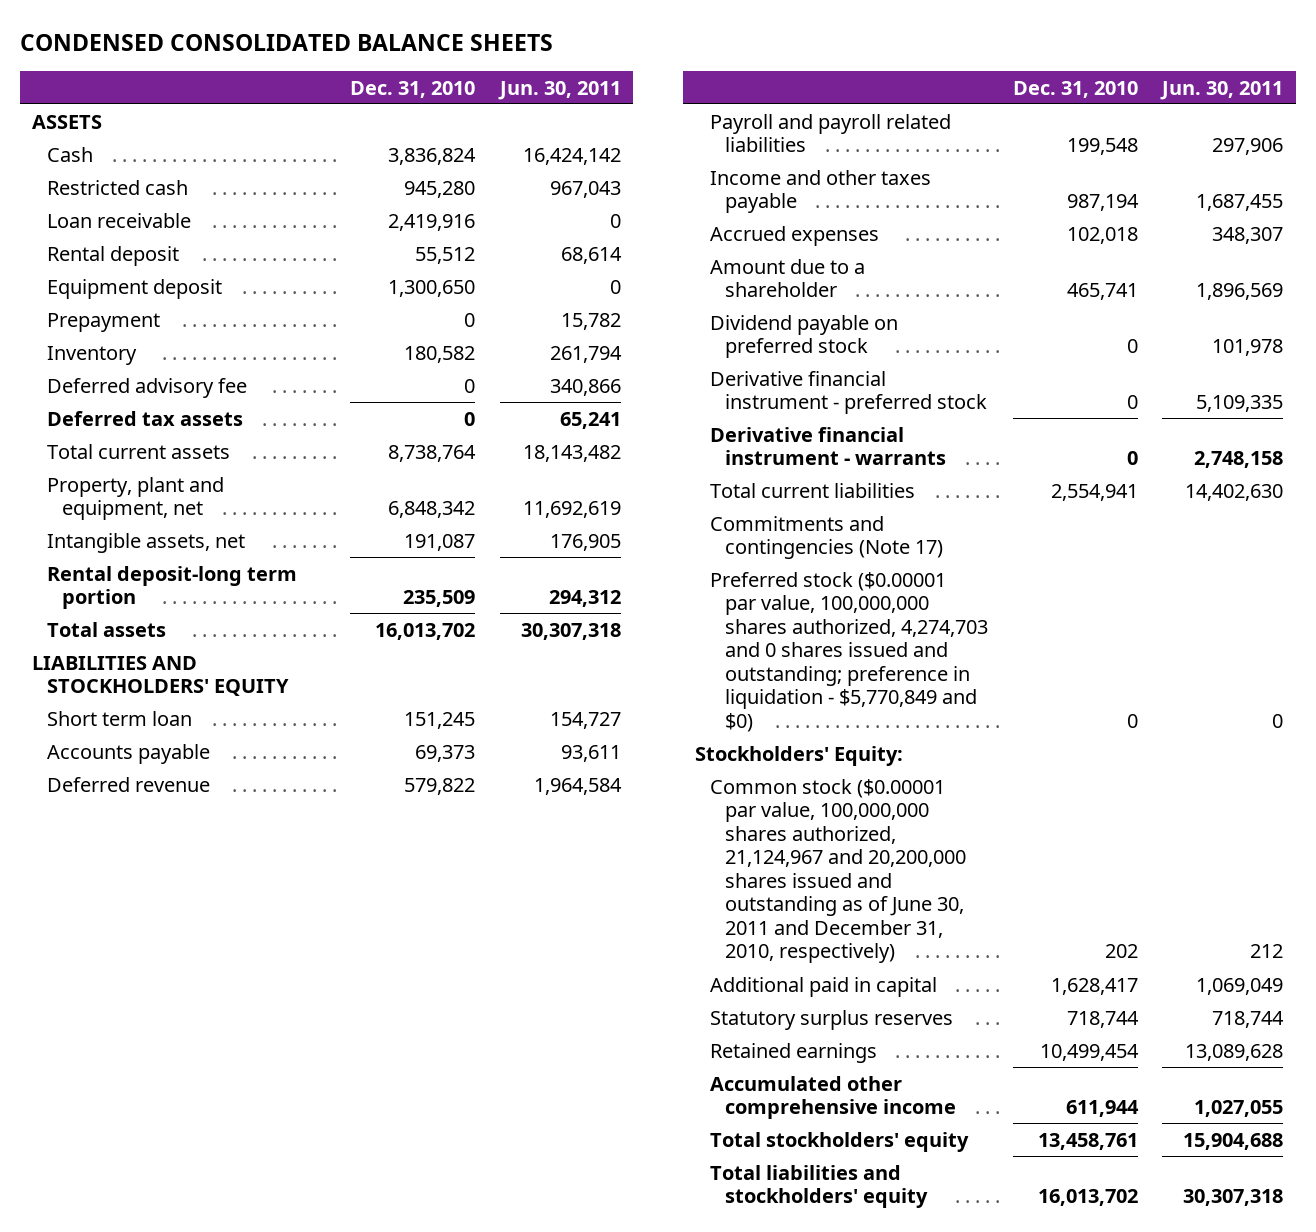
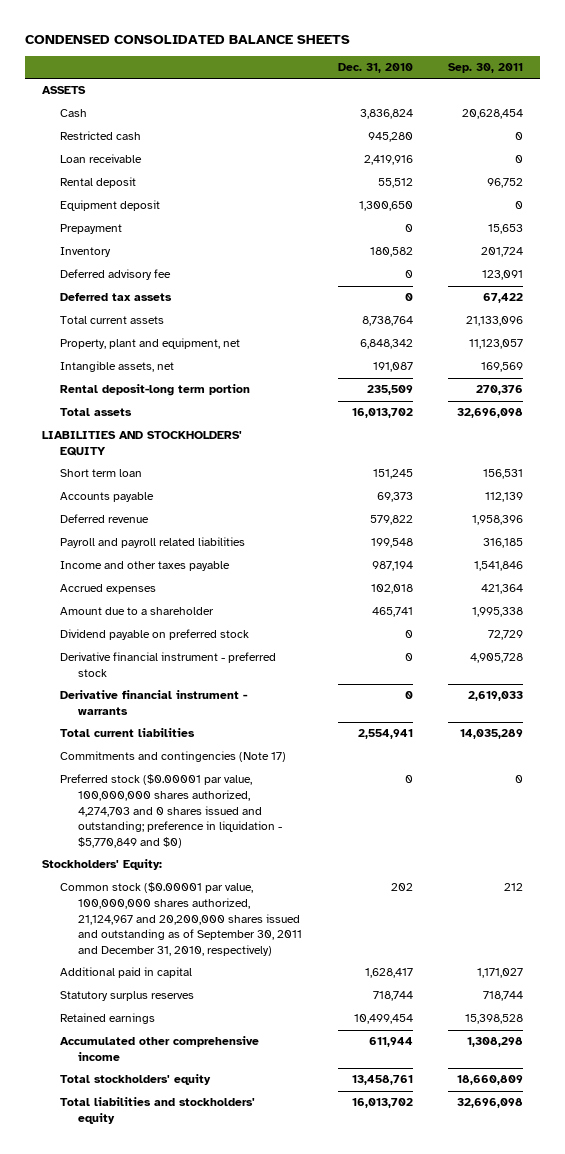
- | Dec. 31, 2010 | Jun. 30, 2011
+ | Dec. 31, 2010 | Sep. 30, 2011
- Common stock ($0.00001 par value, 100,000,000 shares authorized, 21,124,967 and 20,200,000 shares issued and outstanding as of June 30, 2011 and December 31, 2010, respectively) | 202 | 212
+ Common stock ($0.00001 par value, 100,000,000 shares authorized, 21,124,967 and 20,200,000 shares issued and outstanding as of September 30, 2011 and December 31, 2010, respectively) | 202 | 212

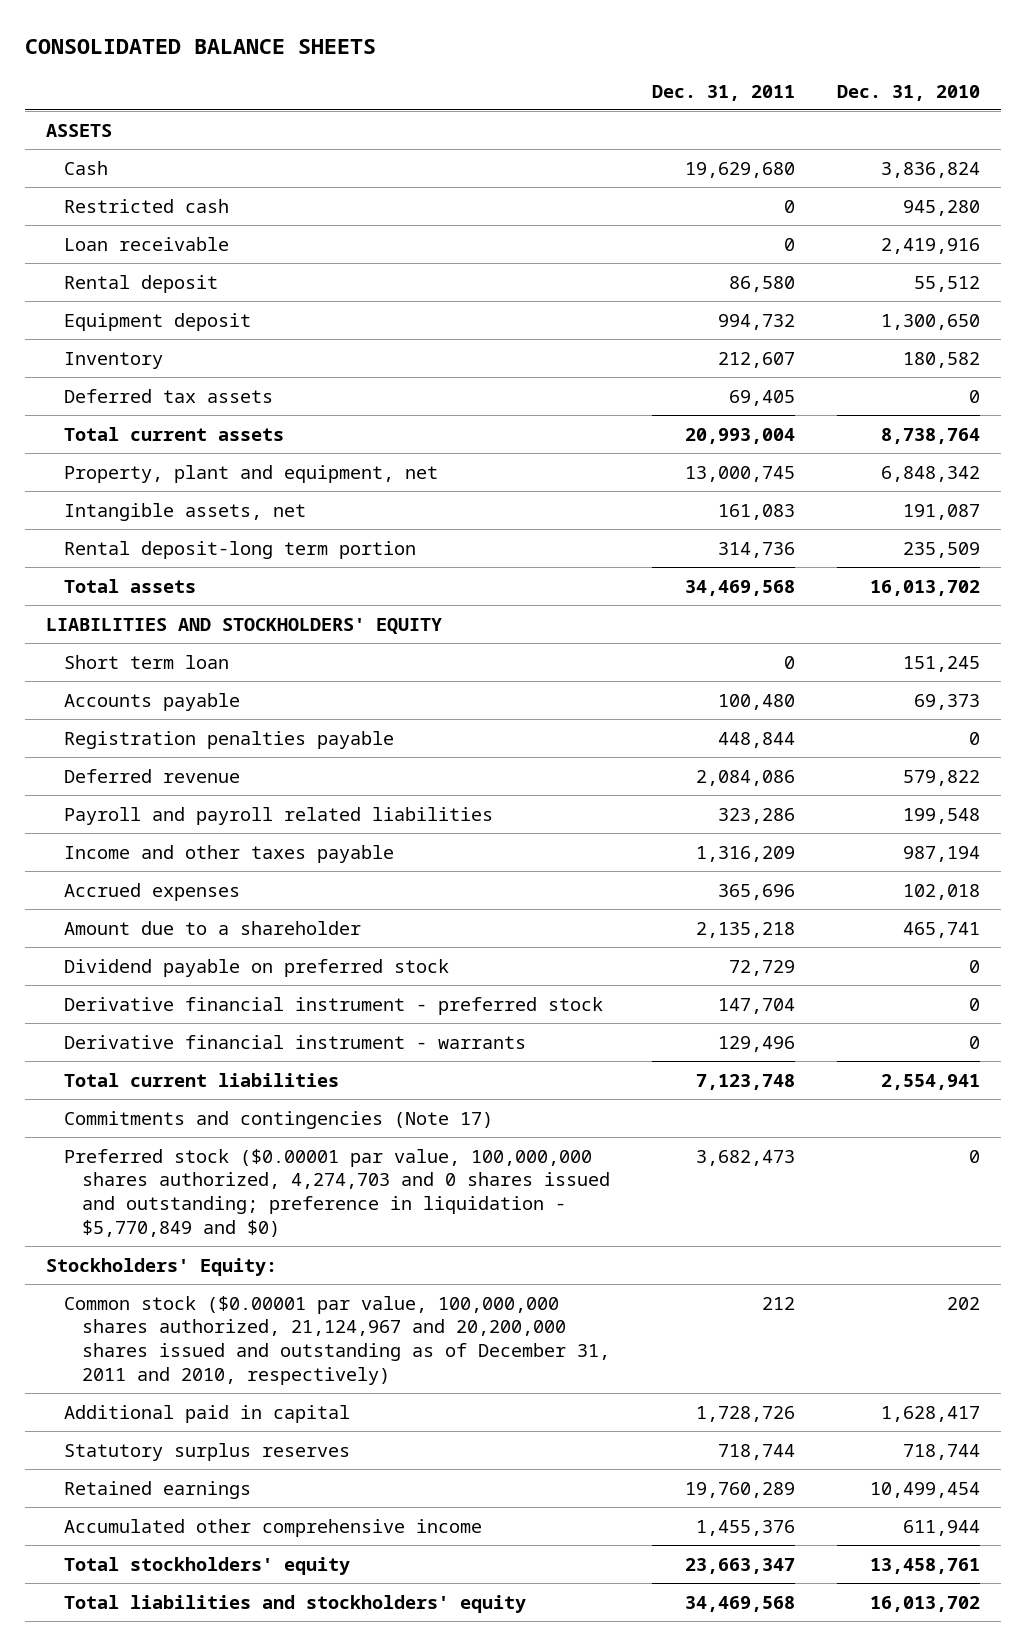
- CONDENSED CONSOLIDATED BALANCE SHEETS
+ CONSOLIDATED BALANCE SHEETS
- | Dec. 31, 2010 | Sep. 30, 2011
+ | Dec. 31, 2011 | Dec. 31, 2010
- Prepayment | 0 | 15,653
- Deferred advisory fee | 0 | 123,091
+ Registration penalties payable | 448,844 | 0
- Common stock ($0.00001 par value, 100,000,000 shares authorized, 21,124,967 and 20,200,000 shares issued and outstanding as of September 30, 2011 and December 31, 2010, respectively) | 202 | 212
+ Common stock ($0.00001 par value, 100,000,000 shares authorized, 21,124,967 and 20,200,000 shares issued and outstanding as of December 31, 2011 and 2010, respectively) | 212 | 202

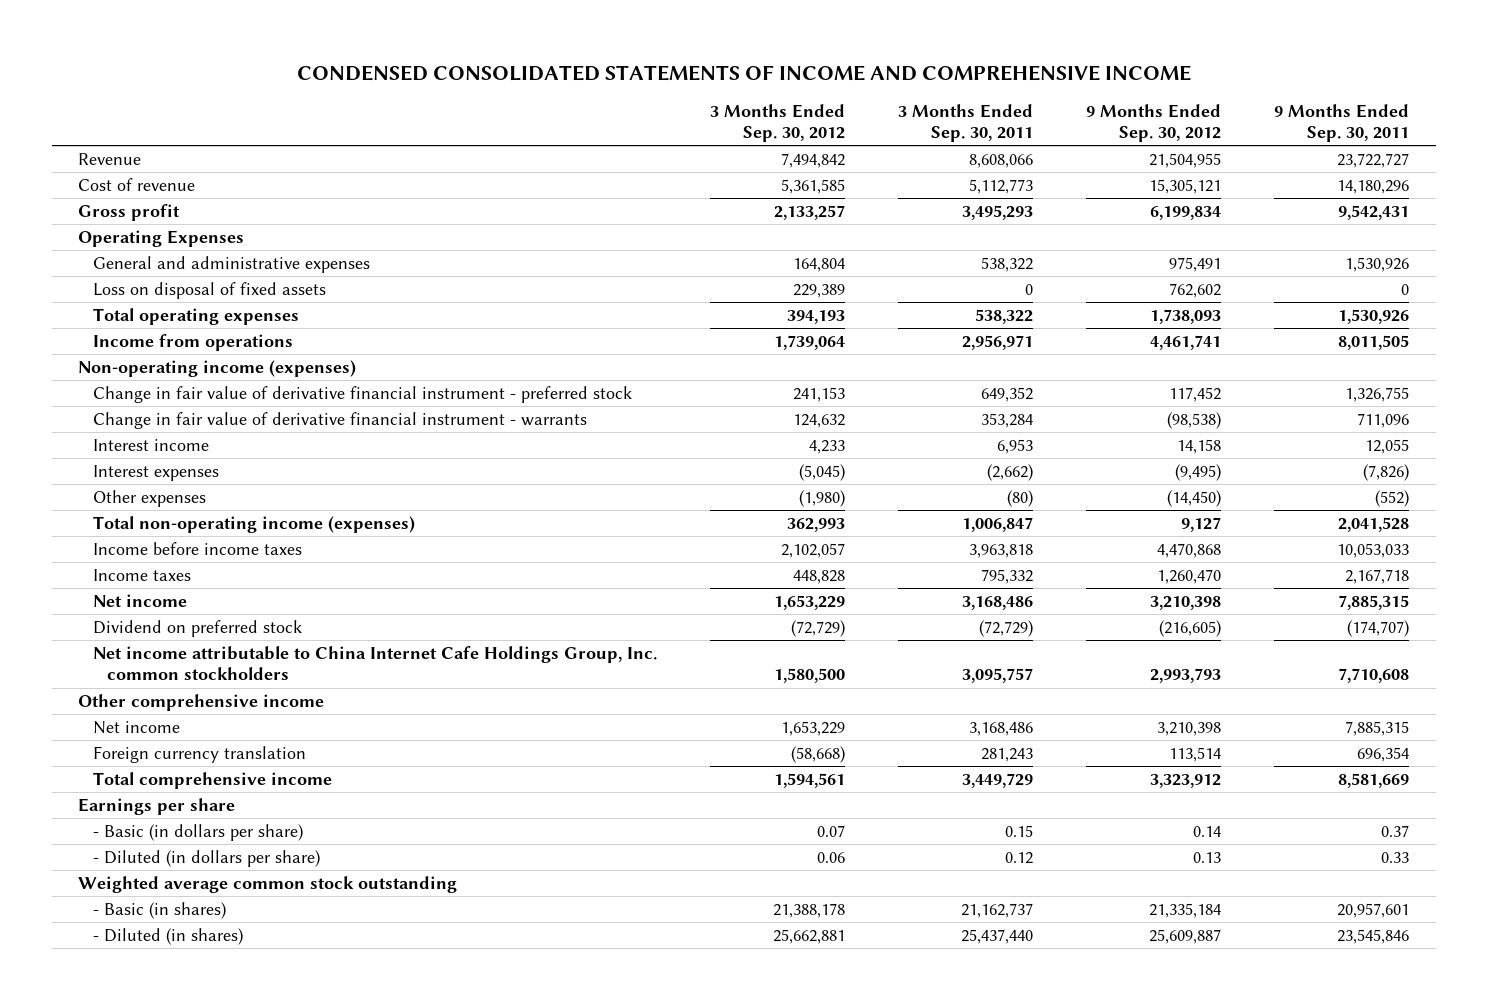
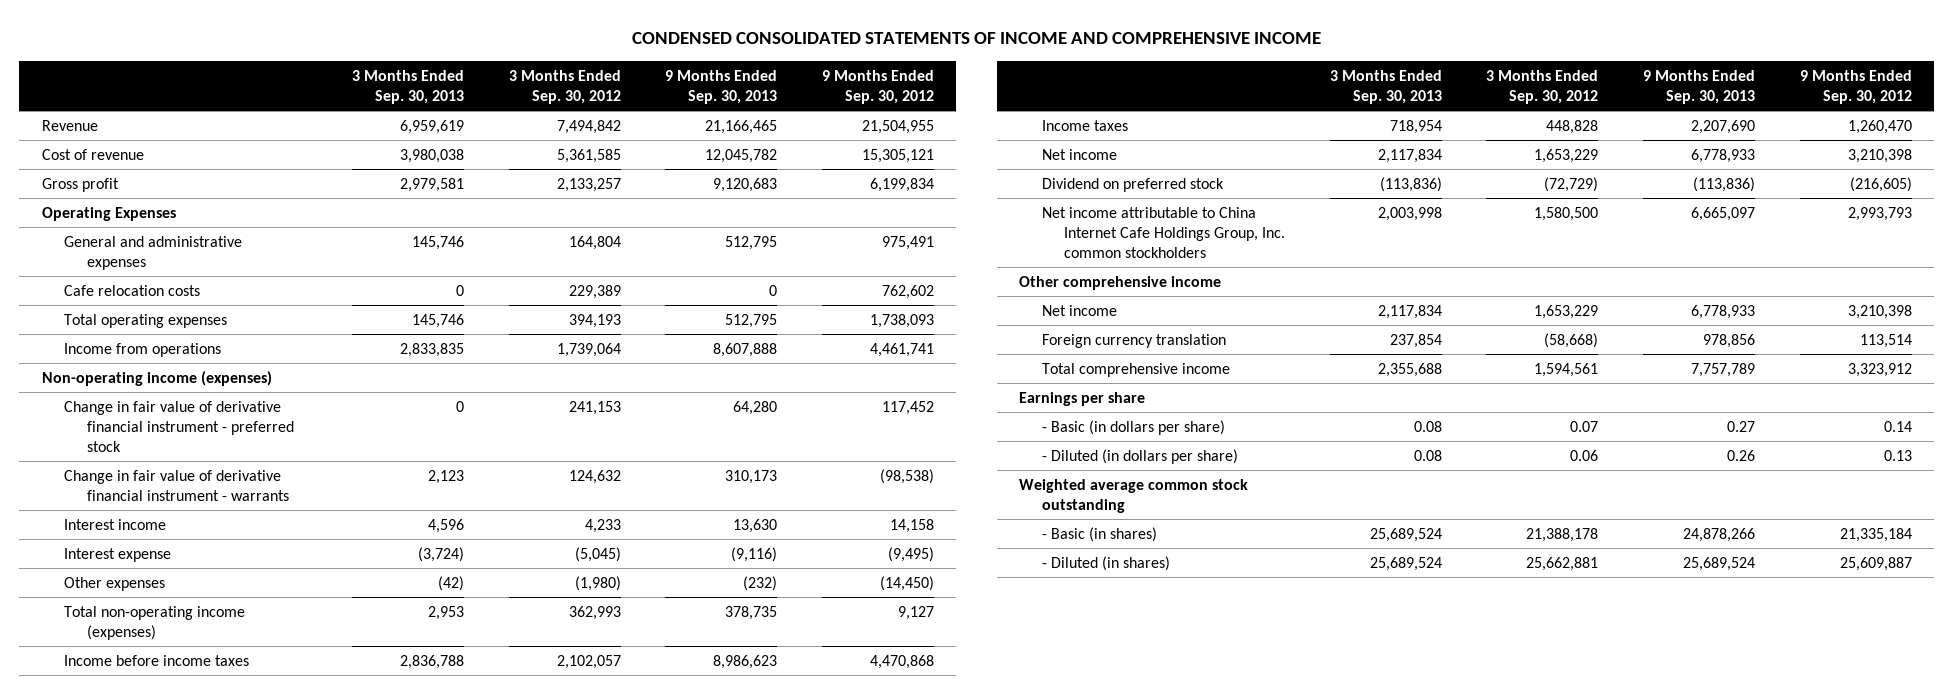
- | 3 Months Ended Sep. 30, 2012 | 3 Months Ended Sep. 30, 2011 | 9 Months Ended Sep. 30, 2012 | 9 Months Ended Sep. 30, 2011
+ | 3 Months Ended Sep. 30, 2013 | 3 Months Ended Sep. 30, 2012 | 9 Months Ended Sep. 30, 2013 | 9 Months Ended Sep. 30, 2012
- Loss on disposal of fixed assets | 229,389 | 0 | 762,602 | 0
+ Cafe relocation costs | 0 | 229,389 | 0 | 762,602
- Interest expenses | (5,045) | (2,662) | (9,495) | (7,826)
+ Interest expense | (3,724) | (5,045) | (9,116) | (9,495)

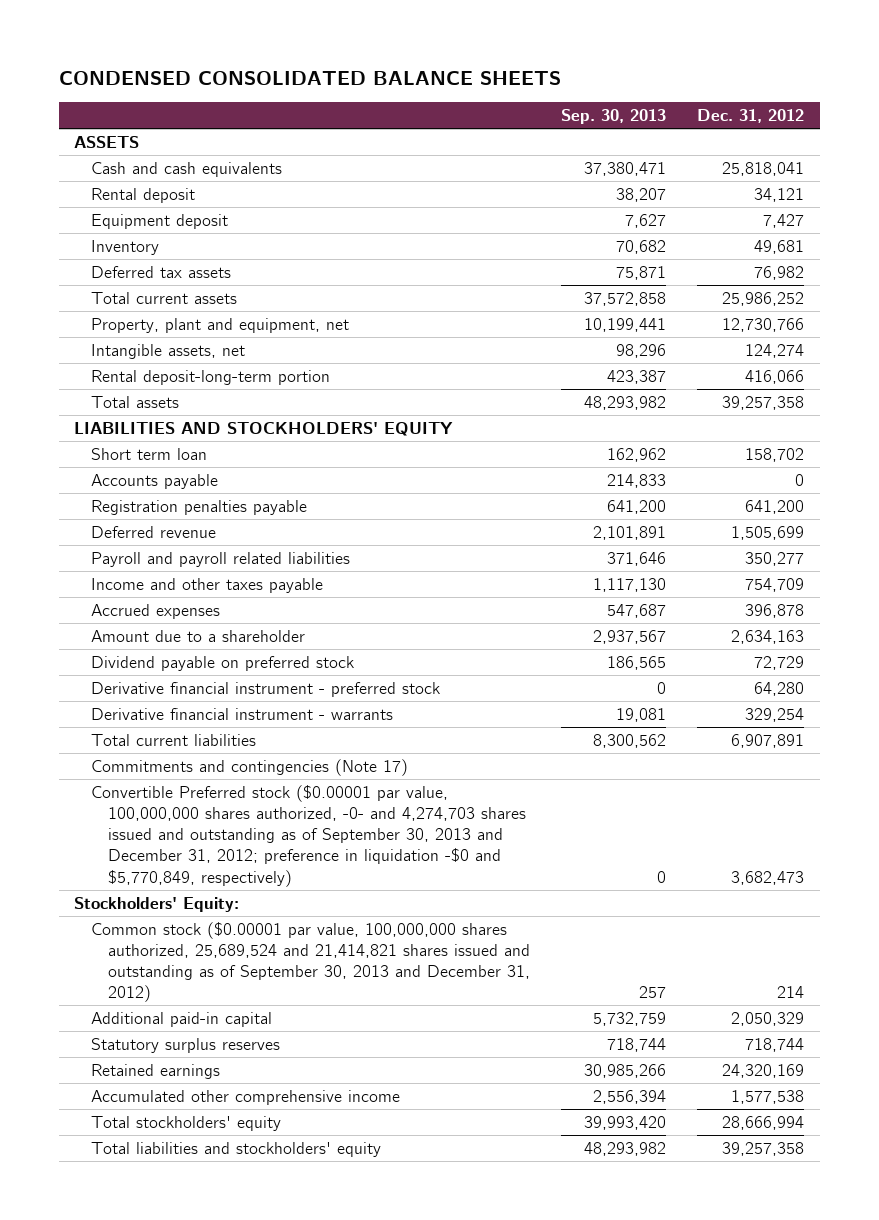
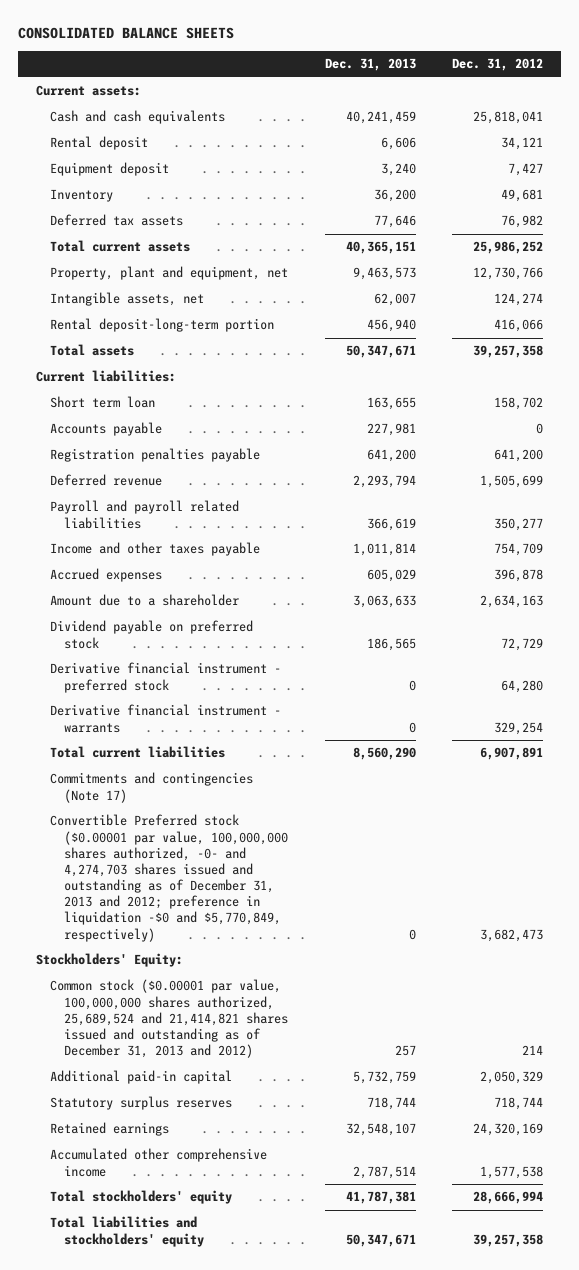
- CONDENSED CONSOLIDATED BALANCE SHEETS
+ CONSOLIDATED BALANCE SHEETS
- | Sep. 30, 2013 | Dec. 31, 2012
+ | Dec. 31, 2013 | Dec. 31, 2012
- ASSETS
+ Current assets:
- LIABILITIES AND STOCKHOLDERS' EQUITY
+ Current liabilities:
- Convertible Preferred stock ($0.00001 par value, 100,000,000 shares authorized, -0- and 4,274,703 shares issued and outstanding as of September 30, 2013 and December 31, 2012; preference in liquidation -$0 and $5,770,849, respectively) | 0 | 3,682,473
+ Convertible Preferred stock ($0.00001 par value, 100,000,000 shares authorized, -0- and 4,274,703 shares issued and outstanding as of December 31, 2013 and 2012; preference in liquidation -$0 and $5,770,849, respectively) | 0 | 3,682,473
- Common stock ($0.00001 par value, 100,000,000 shares authorized, 25,689,524 and 21,414,821 shares issued and outstanding as of September 30, 2013 and December 31, 2012) | 257 | 214
+ Common stock ($0.00001 par value, 100,000,000 shares authorized, 25,689,524 and 21,414,821 shares issued and outstanding as of December 31, 2013 and 2012) | 257 | 214

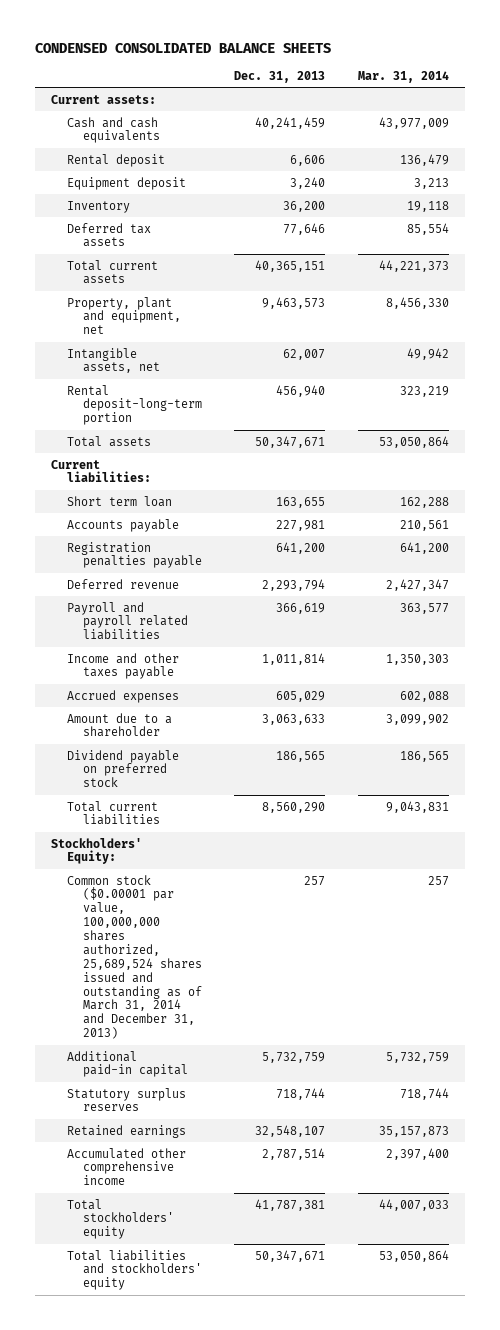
- CONSOLIDATED BALANCE SHEETS
+ CONDENSED CONSOLIDATED BALANCE SHEETS
- | Dec. 31, 2013 | Dec. 31, 2012
+ | Dec. 31, 2013 | Mar. 31, 2014
- Derivative financial instrument - preferred stock | 0 | 64,280
- Derivative financial instrument - warrants | 0 | 329,254
- Commitments and contingencies (Note 17)
- Convertible Preferred stock ($0.00001 par value, 100,000,000 shares authorized, -0- and 4,274,703 shares issued and outstanding as of December 31, 2013 and 2012; preference in liquidation -$0 and $5,770,849, respectively) | 0 | 3,682,473
- Common stock ($0.00001 par value, 100,000,000 shares authorized, 25,689,524 and 21,414,821 shares issued and outstanding as of December 31, 2013 and 2012) | 257 | 214
+ Common stock ($0.00001 par value, 100,000,000 shares authorized, 25,689,524 shares issued and outstanding as of March 31, 2014 and December 31, 2013) | 257 | 257

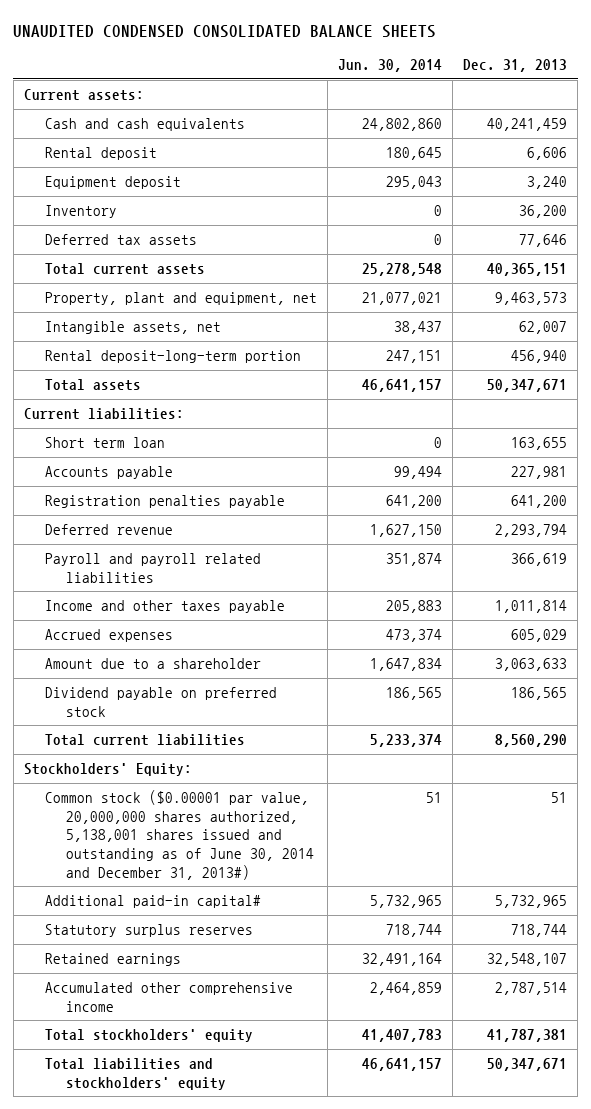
- CONDENSED CONSOLIDATED BALANCE SHEETS
+ UNAUDITED CONDENSED CONSOLIDATED BALANCE SHEETS
- | Dec. 31, 2013 | Mar. 31, 2014
+ | Jun. 30, 2014 | Dec. 31, 2013
- Common stock ($0.00001 par value, 100,000,000 shares authorized, 25,689,524 shares issued and outstanding as of March 31, 2014 and December 31, 2013) | 257 | 257
- Additional paid-in capital | 5,732,759 | 5,732,759
+ Common stock ($0.00001 par value, 20,000,000 shares authorized, 5,138,001 shares issued and outstanding as of June 30, 2014 and December 31, 2013#) | 51 | 51
+ Additional paid-in capital# | 5,732,965 | 5,732,965

